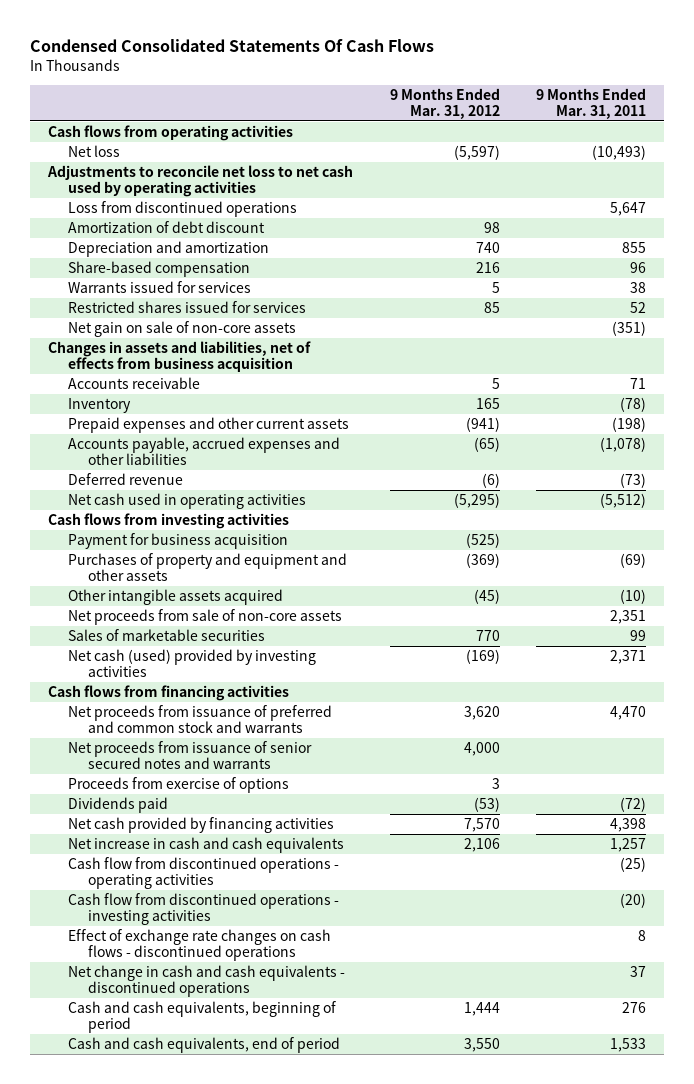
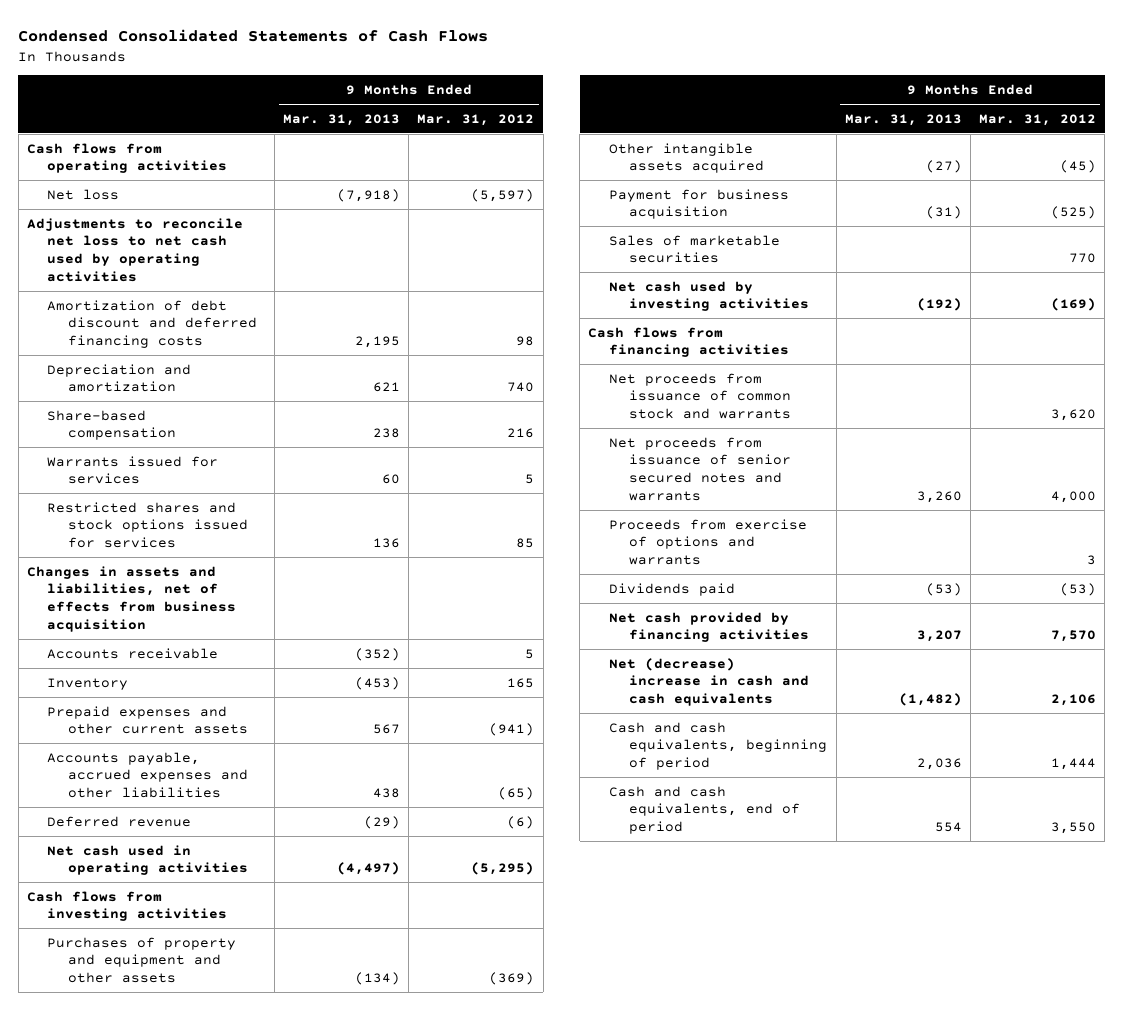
- Condensed Consolidated Statements Of Cash Flows
+ Condensed Consolidated Statements of Cash Flows
- | 9 Months Ended Mar. 31, 2012 | 9 Months Ended Mar. 31, 2011
+ | 9 Months Ended Mar. 31, 2013 | 9 Months Ended Mar. 31, 2012
- Loss from discontinued operations | | 5,647
- Amortization of debt discount | 98 |
+ Amortization of debt discount and deferred financing costs | 2,195 | 98
- Restricted shares issued for services | 85 | 52
- Net gain on sale of non-core assets | | (351)
+ Restricted shares and stock options issued for services | 136 | 85
- Net proceeds from sale of non-core assets | | 2,351
moved down: Payment for business acquisition | (31) | (525)
- Net cash (used) provided by investing activities | (169) | 2,371
+ Net cash used by investing activities | (192) | (169)
- Net proceeds from issuance of preferred and common stock and warrants | 3,620 | 4,470
+ Net proceeds from issuance of common stock and warrants | | 3,620
- Proceeds from exercise of options | 3 |
+ Proceeds from exercise of options and warrants | | 3
- Net increase in cash and cash equivalents | 2,106 | 1,257
- Cash flow from discontinued operations - operating activities | | (25)
- Cash flow from discontinued operations - investing activities | | (20)
- Effect of exchange rate changes on cash flows - discontinued operations | | 8
- Net change in cash and cash equivalents - discontinued operations | | 37
+ Net (decrease) increase in cash and cash equivalents | (1,482) | 2,106

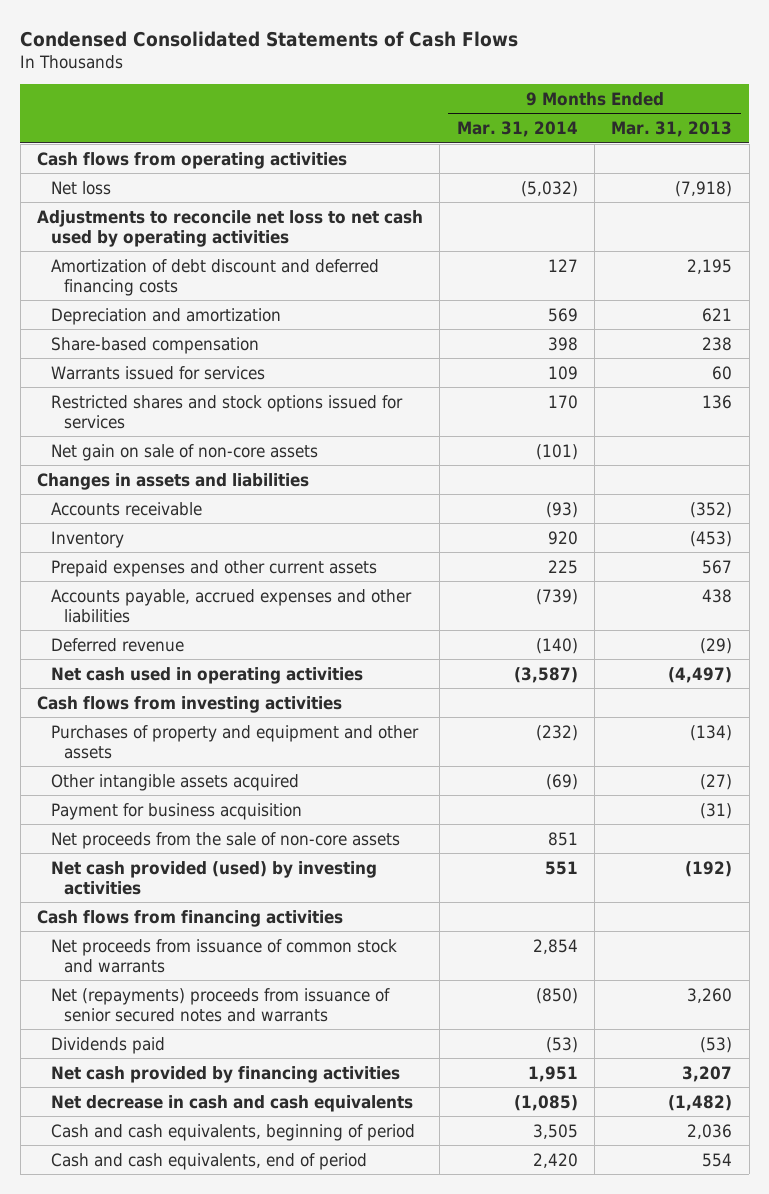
- | 9 Months Ended Mar. 31, 2013 | 9 Months Ended Mar. 31, 2012
+ | 9 Months Ended Mar. 31, 2014 | 9 Months Ended Mar. 31, 2013
- Changes in assets and liabilities, net of effects from business acquisition
+ Net gain on sale of non-core assets | (101) |
+ Changes in assets and liabilities
- Sales of marketable securities | | 770
- Net cash used by investing activities | (192) | (169)
+ Net proceeds from the sale of non-core assets | 851 |
+ Net cash provided (used) by investing activities | 551 | (192)
- Net proceeds from issuance of senior secured notes and warrants | 3,260 | 4,000
- Proceeds from exercise of options and warrants | | 3
+ Net (repayments) proceeds from issuance of senior secured notes and warrants | (850) | 3,260
- Net (decrease) increase in cash and cash equivalents | (1,482) | 2,106
+ Net decrease in cash and cash equivalents | (1,085) | (1,482)

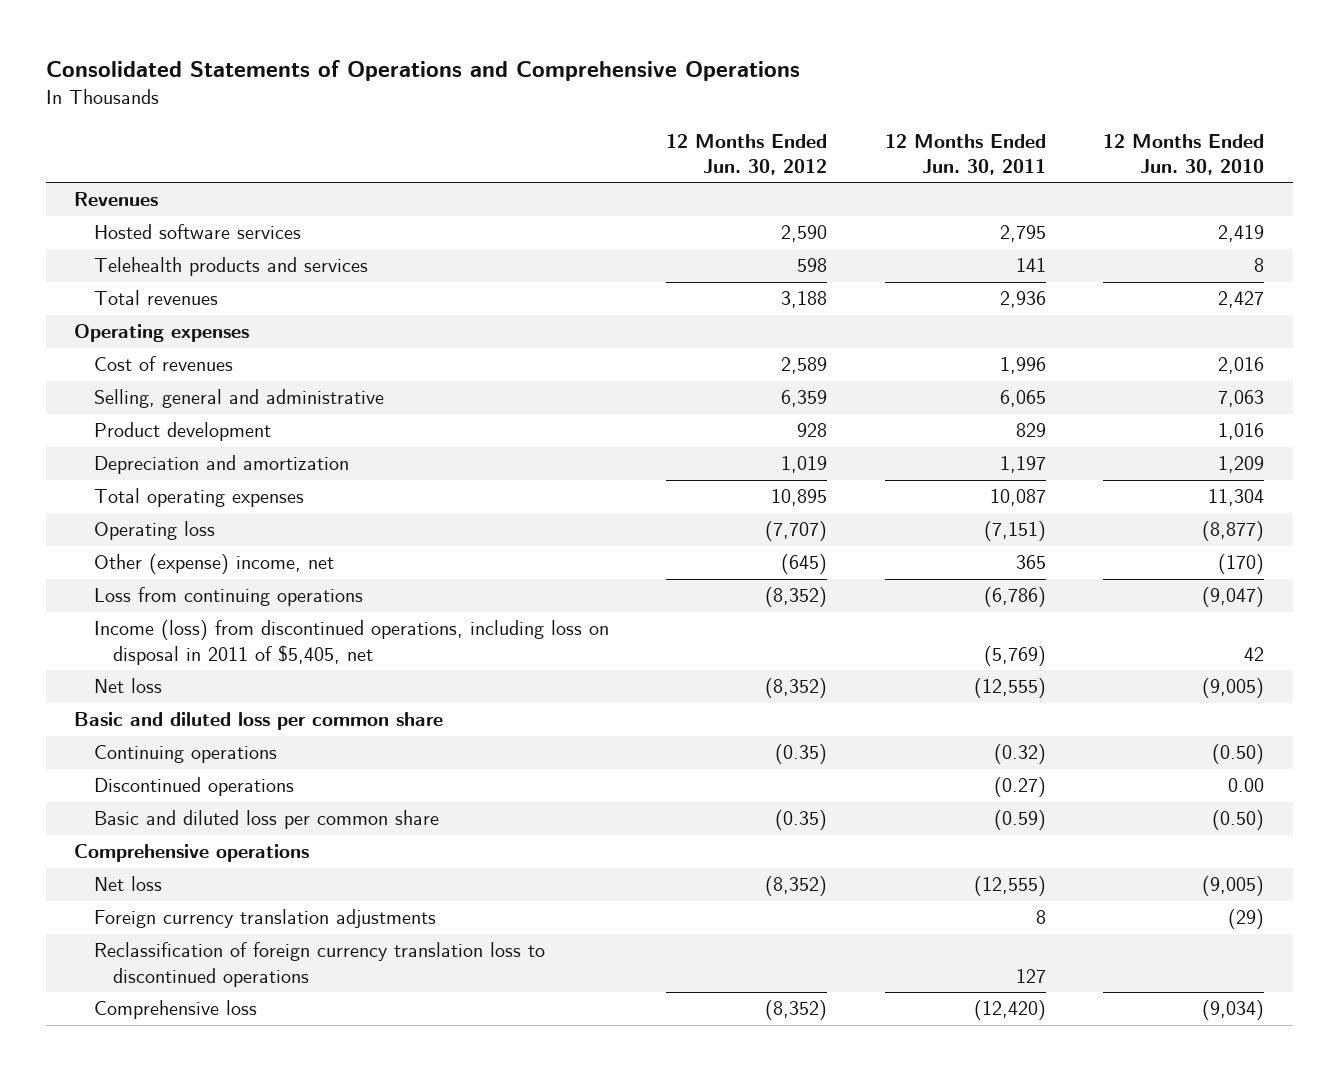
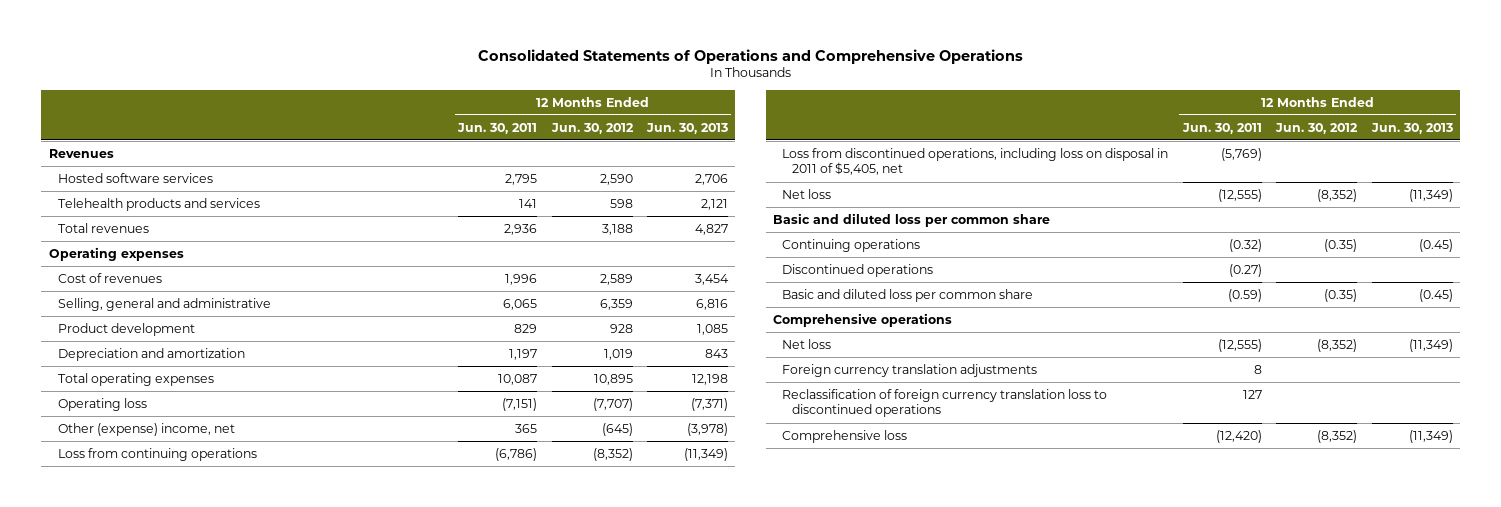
- | 12 Months Ended Jun. 30, 2012 | 12 Months Ended Jun. 30, 2011 | 12 Months Ended Jun. 30, 2010
+ | 12 Months Ended Jun. 30, 2011 | 12 Months Ended Jun. 30, 2012 | 12 Months Ended Jun. 30, 2013
- Income (loss) from discontinued operations, including loss on disposal in 2011 of $5,405, net | | (5,769) | 42
+ Loss from discontinued operations, including loss on disposal in 2011 of $5,405, net | (5,769) | |

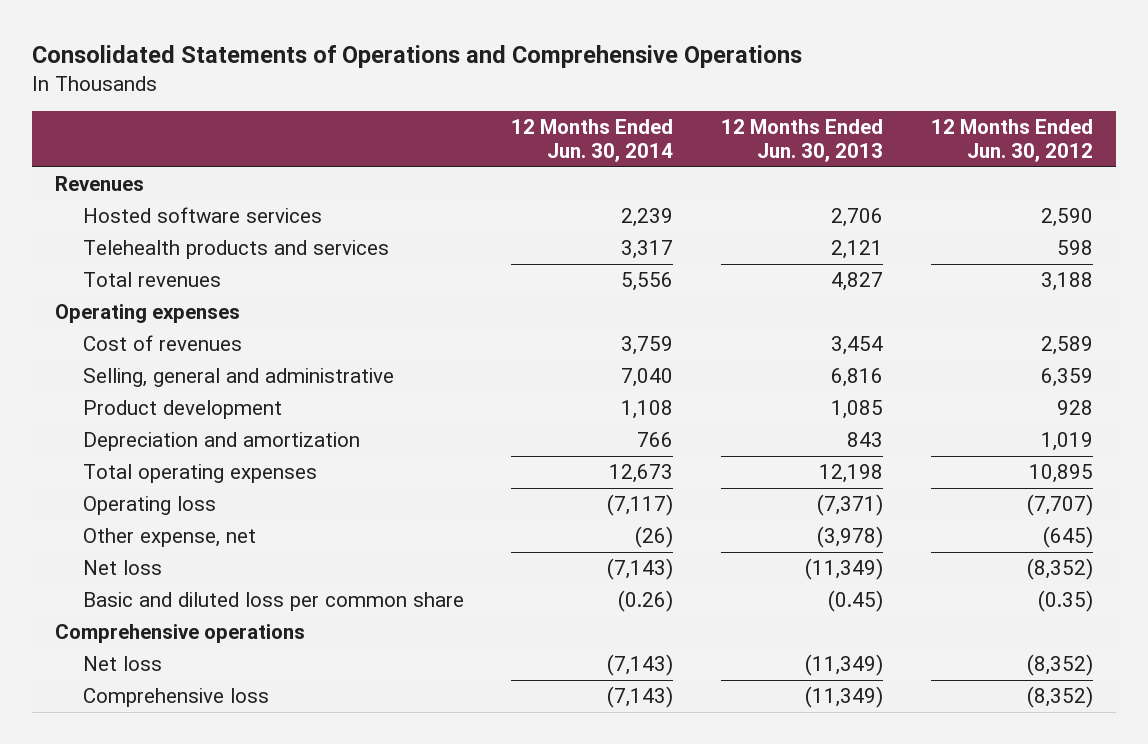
- | 12 Months Ended Jun. 30, 2011 | 12 Months Ended Jun. 30, 2012 | 12 Months Ended Jun. 30, 2013
+ | 12 Months Ended Jun. 30, 2014 | 12 Months Ended Jun. 30, 2013 | 12 Months Ended Jun. 30, 2012
- Other (expense) income, net | 365 | (645) | (3,978)
- Loss from continuing operations | (6,786) | (8,352) | (11,349)
- Loss from discontinued operations, including loss on disposal in 2011 of $5,405, net | (5,769) | |
+ Other expense, net | (26) | (3,978) | (645)
- Basic and diluted loss per common share
- Continuing operations | (0.32) | (0.35) | (0.45)
- Discontinued operations | (0.27) | |
- Foreign currency translation adjustments | 8 | |
- Reclassification of foreign currency translation loss to discontinued operations | 127 | |

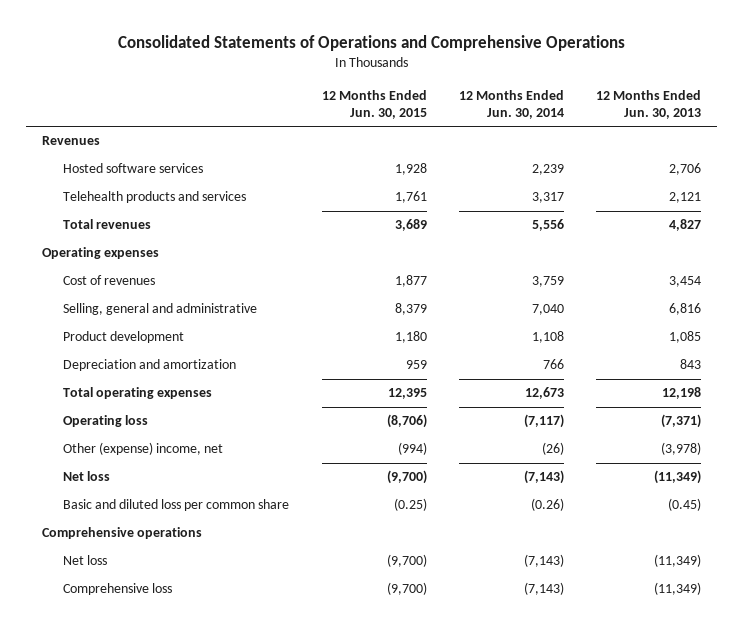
- | 12 Months Ended Jun. 30, 2014 | 12 Months Ended Jun. 30, 2013 | 12 Months Ended Jun. 30, 2012
+ | 12 Months Ended Jun. 30, 2015 | 12 Months Ended Jun. 30, 2014 | 12 Months Ended Jun. 30, 2013
- Other expense, net | (26) | (3,978) | (645)
+ Other (expense) income, net | (994) | (26) | (3,978)

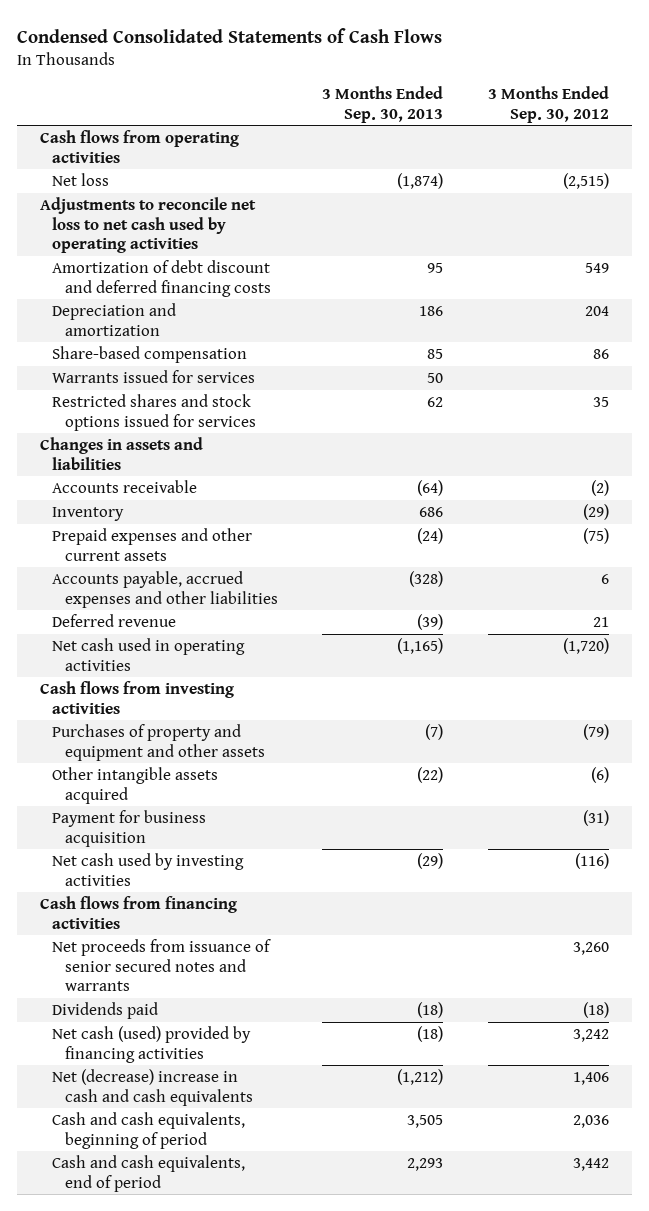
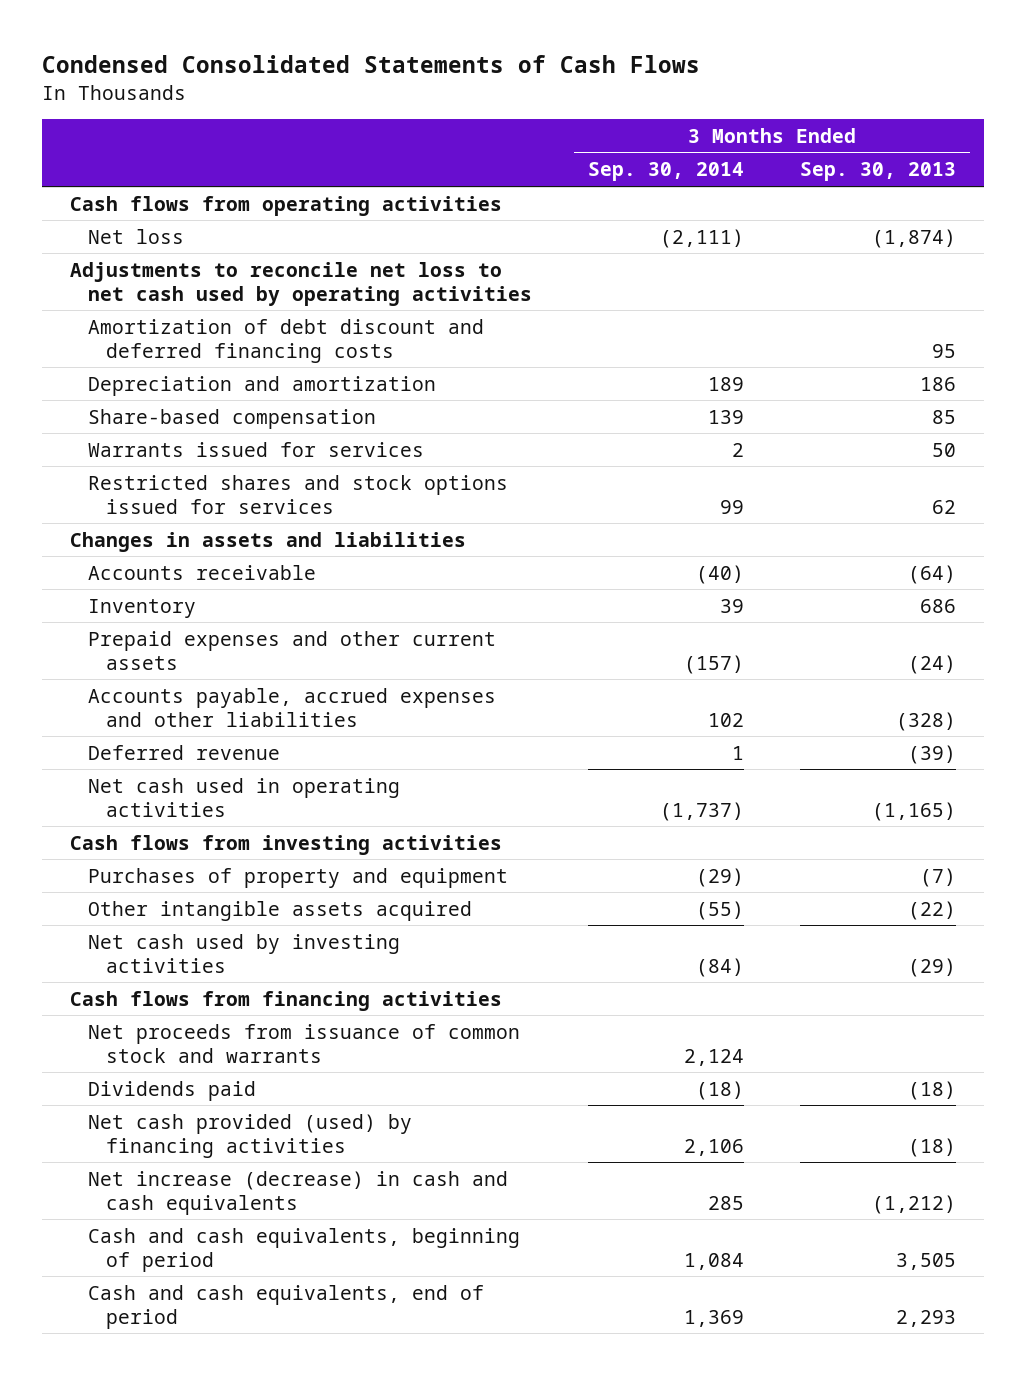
- | 3 Months Ended Sep. 30, 2013 | 3 Months Ended Sep. 30, 2012
+ | 3 Months Ended Sep. 30, 2014 | 3 Months Ended Sep. 30, 2013
- Purchases of property and equipment and other assets | (7) | (79)
+ Purchases of property and equipment | (29) | (7)
- Payment for business acquisition | | (31)
- Net proceeds from issuance of senior secured notes and warrants | | 3,260
+ Net proceeds from issuance of common stock and warrants | 2,124 |
- Net cash (used) provided by financing activities | (18) | 3,242
- Net (decrease) increase in cash and cash equivalents | (1,212) | 1,406
+ Net cash provided (used) by financing activities | 2,106 | (18)
+ Net increase (decrease) in cash and cash equivalents | 285 | (1,212)

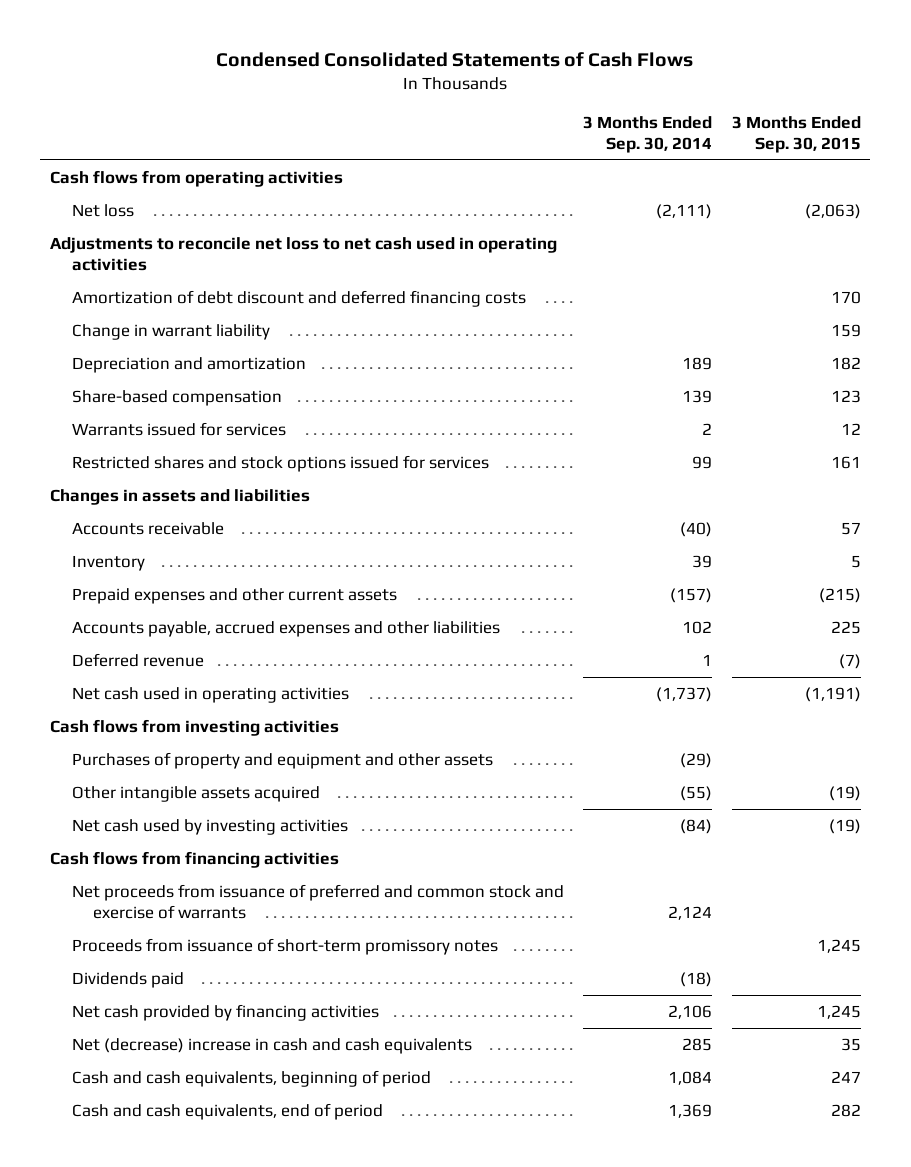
- | 3 Months Ended Sep. 30, 2014 | 3 Months Ended Sep. 30, 2013
+ | 3 Months Ended Sep. 30, 2014 | 3 Months Ended Sep. 30, 2015
- Adjustments to reconcile net loss to net cash used by operating activities
+ Adjustments to reconcile net loss to net cash used in operating activities
+ Change in warrant liability | | 159
- Purchases of property and equipment | (29) | (7)
+ Purchases of property and equipment and other assets | (29) |
- Net proceeds from issuance of common stock and warrants | 2,124 |
+ Net proceeds from issuance of preferred and common stock and exercise of warrants | 2,124 |
+ Proceeds from issuance of short-term promissory notes | | 1,245
- Net cash provided (used) by financing activities | 2,106 | (18)
- Net increase (decrease) in cash and cash equivalents | 285 | (1,212)
+ Net cash provided by financing activities | 2,106 | 1,245
+ Net (decrease) increase in cash and cash equivalents | 285 | 35

